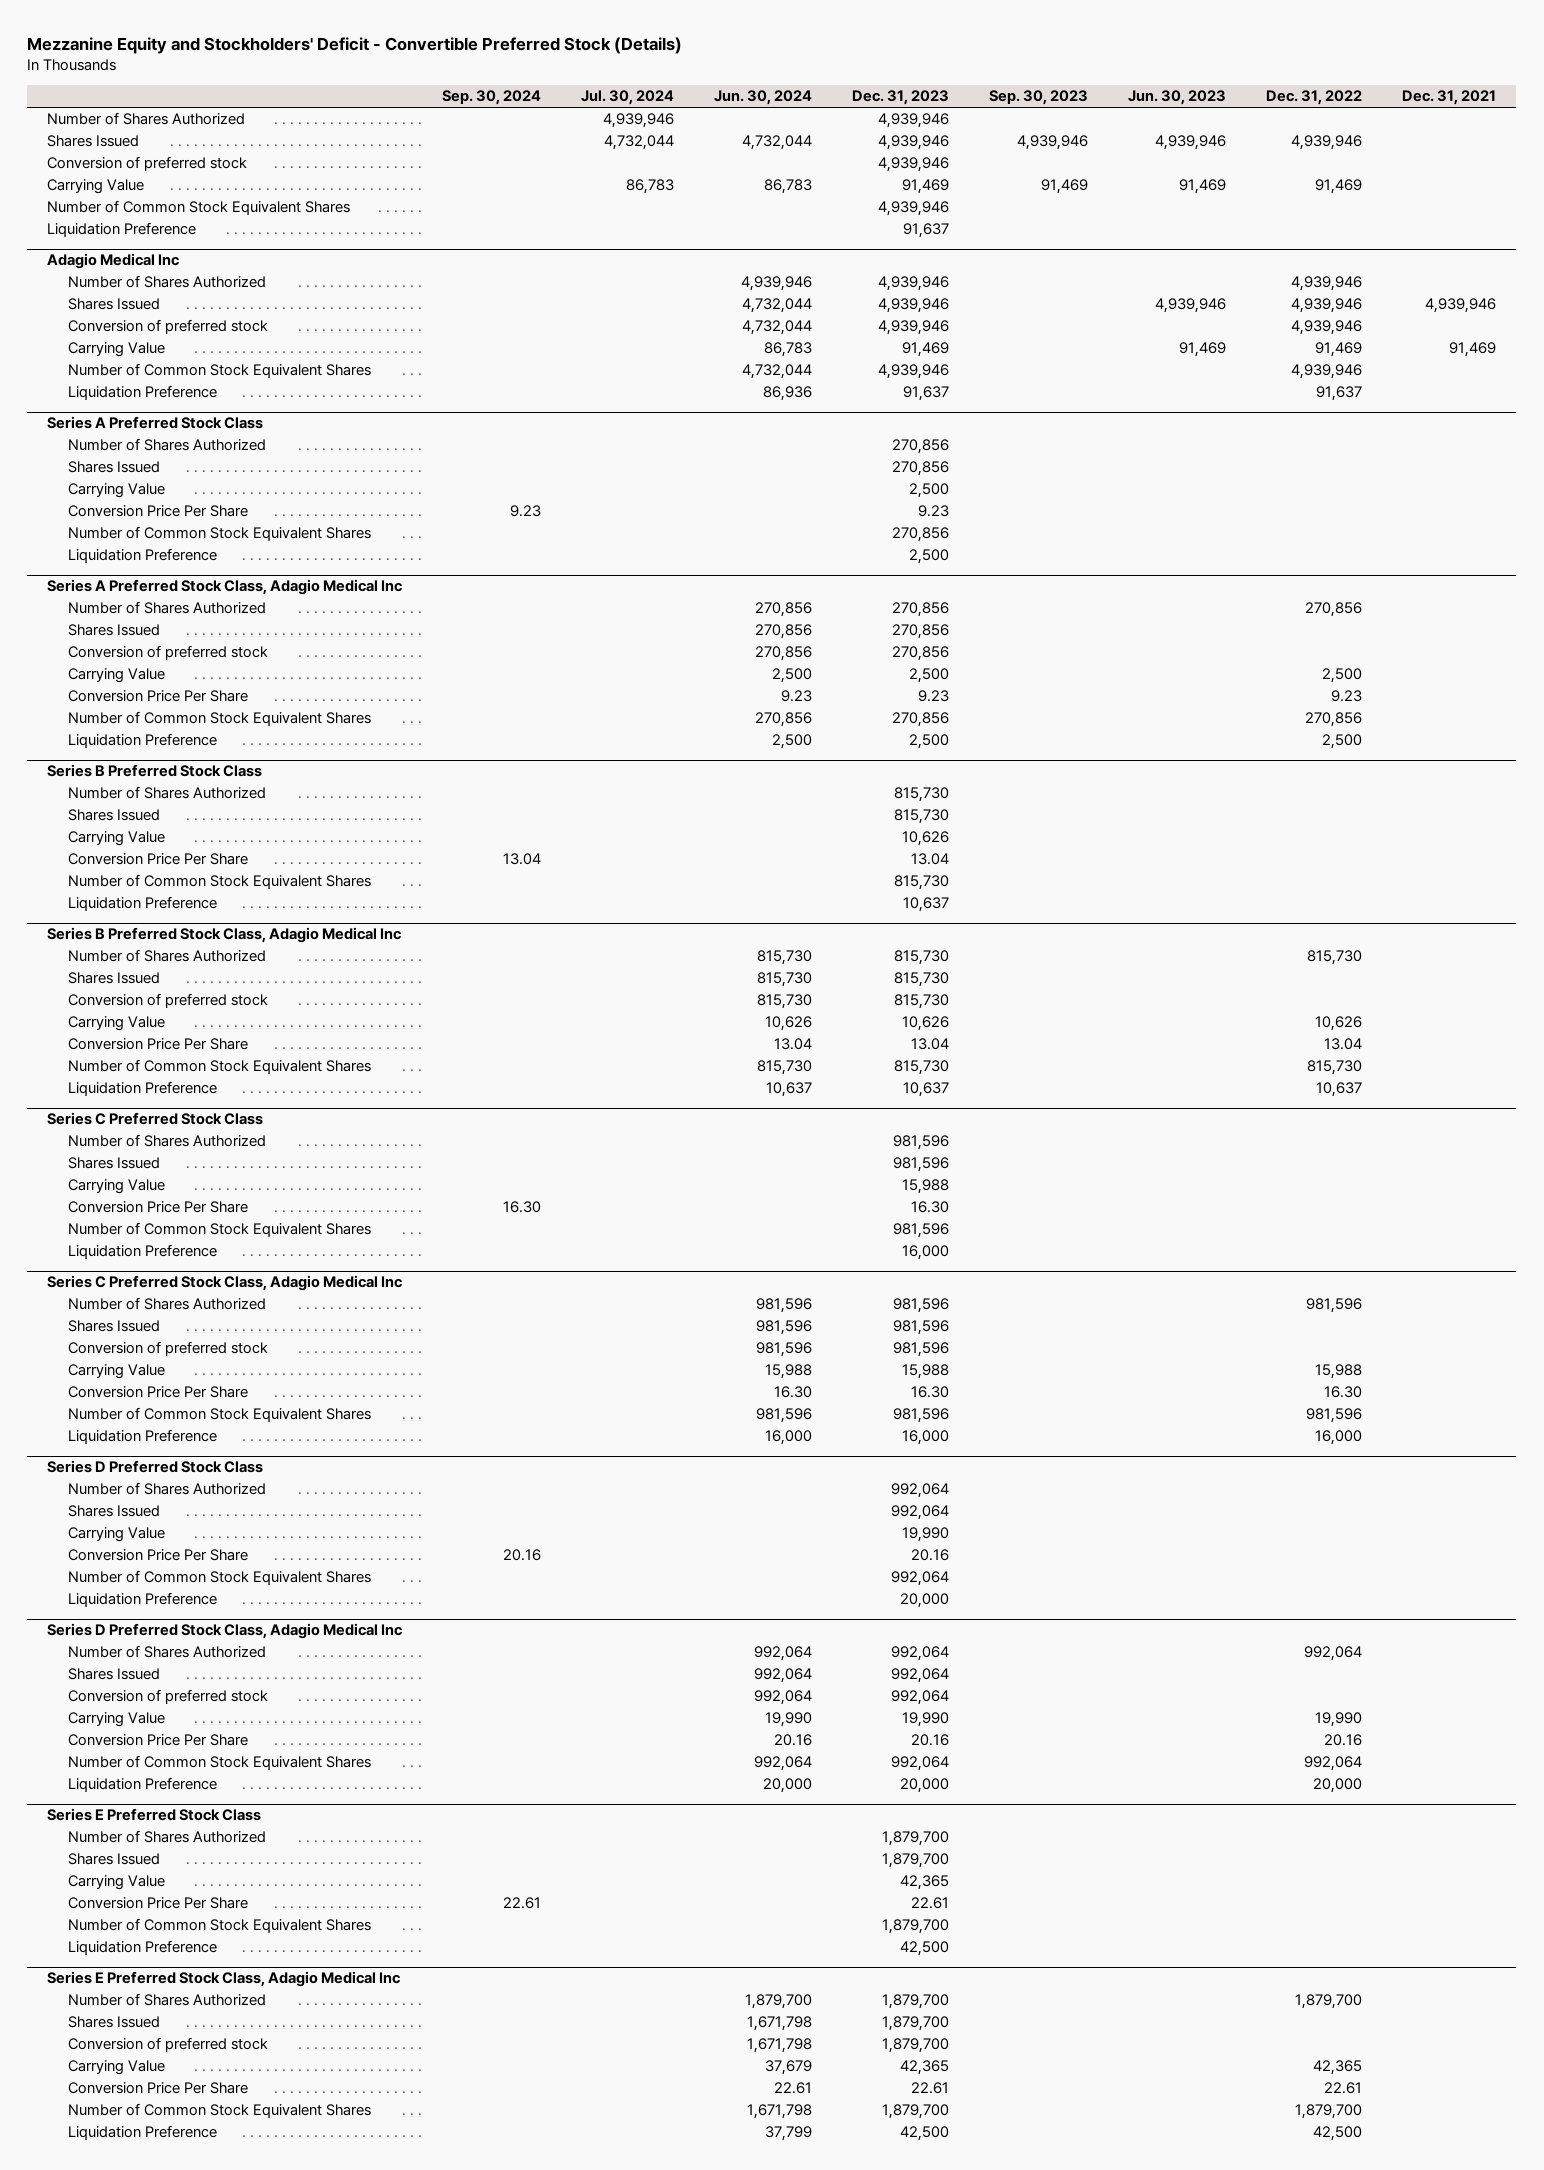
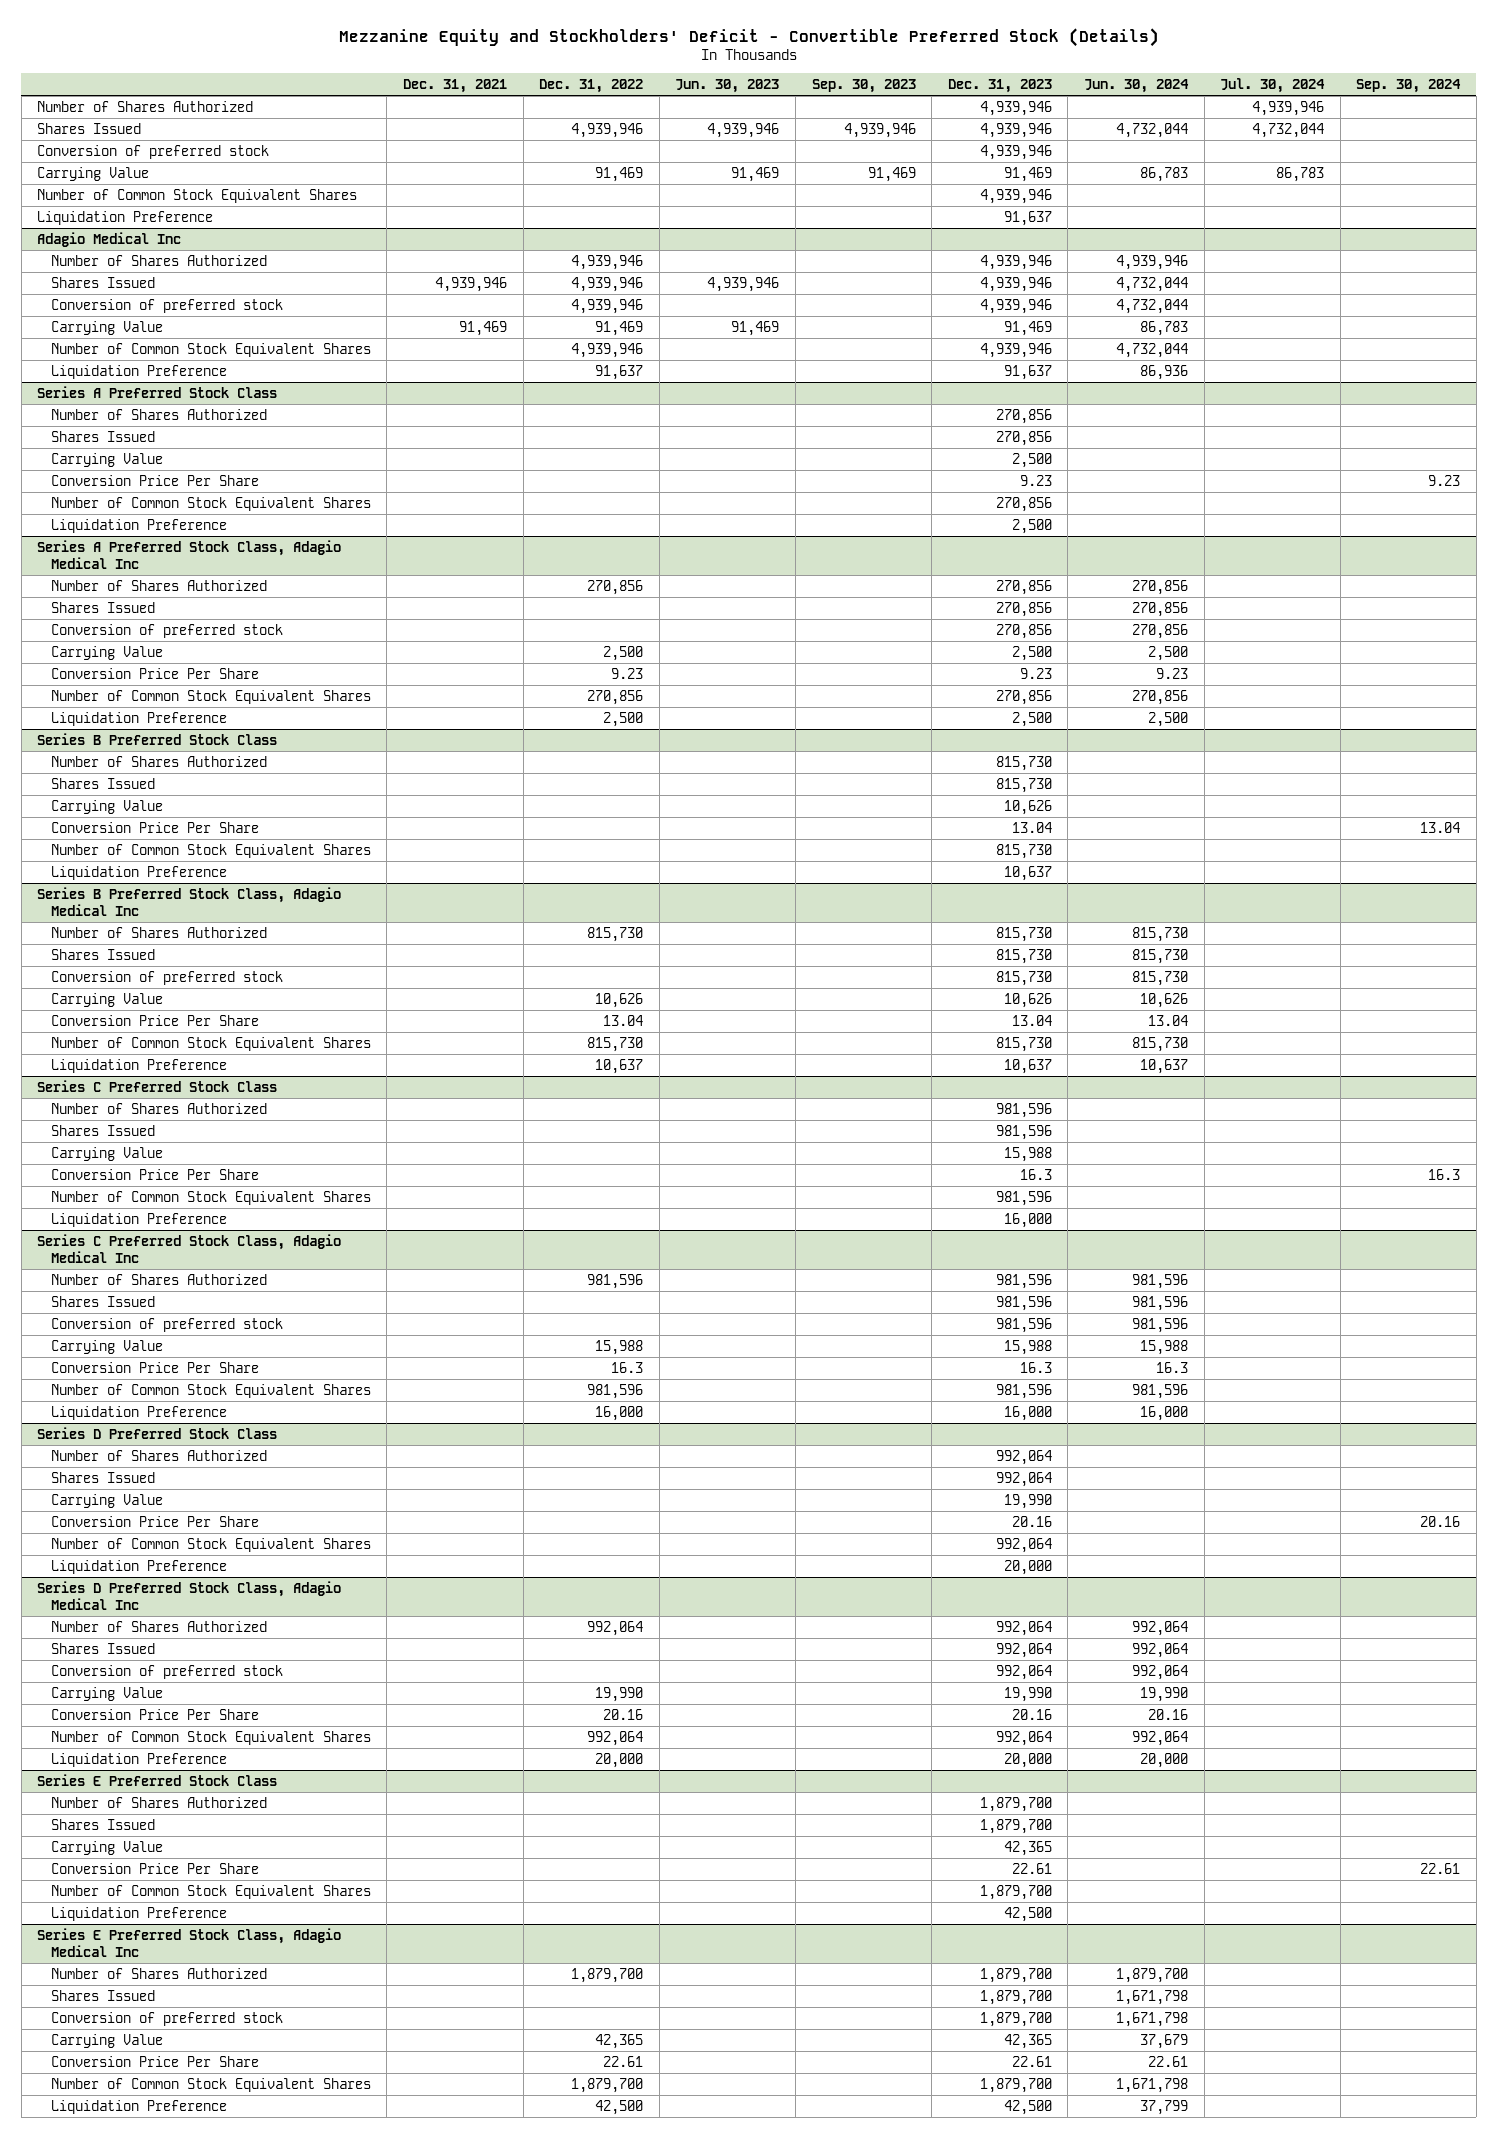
- | Sep. 30, 2024 | Jul. 30, 2024 | Jun. 30, 2024 | Dec. 31, 2023 | Sep. 30, 2023 | Jun. 30, 2023 | Dec. 31, 2022 | Dec. 31, 2021
+ | Dec. 31, 2021 | Dec. 31, 2022 | Jun. 30, 2023 | Sep. 30, 2023 | Dec. 31, 2023 | Jun. 30, 2024 | Jul. 30, 2024 | Sep. 30, 2024
@ Series C Preferred Stock Class
- Conversion Price Per Share | 16.30 | | | 16.30 | | | |
+ Conversion Price Per Share | | | | | 16.3 | | | 16.3
@ Series C Preferred Stock Class, Adagio Medical Inc
- Conversion Price Per Share | | | 16.30 | 16.30 | | | 16.30 |
+ Conversion Price Per Share | | 16.3 | | | 16.3 | 16.3 | |

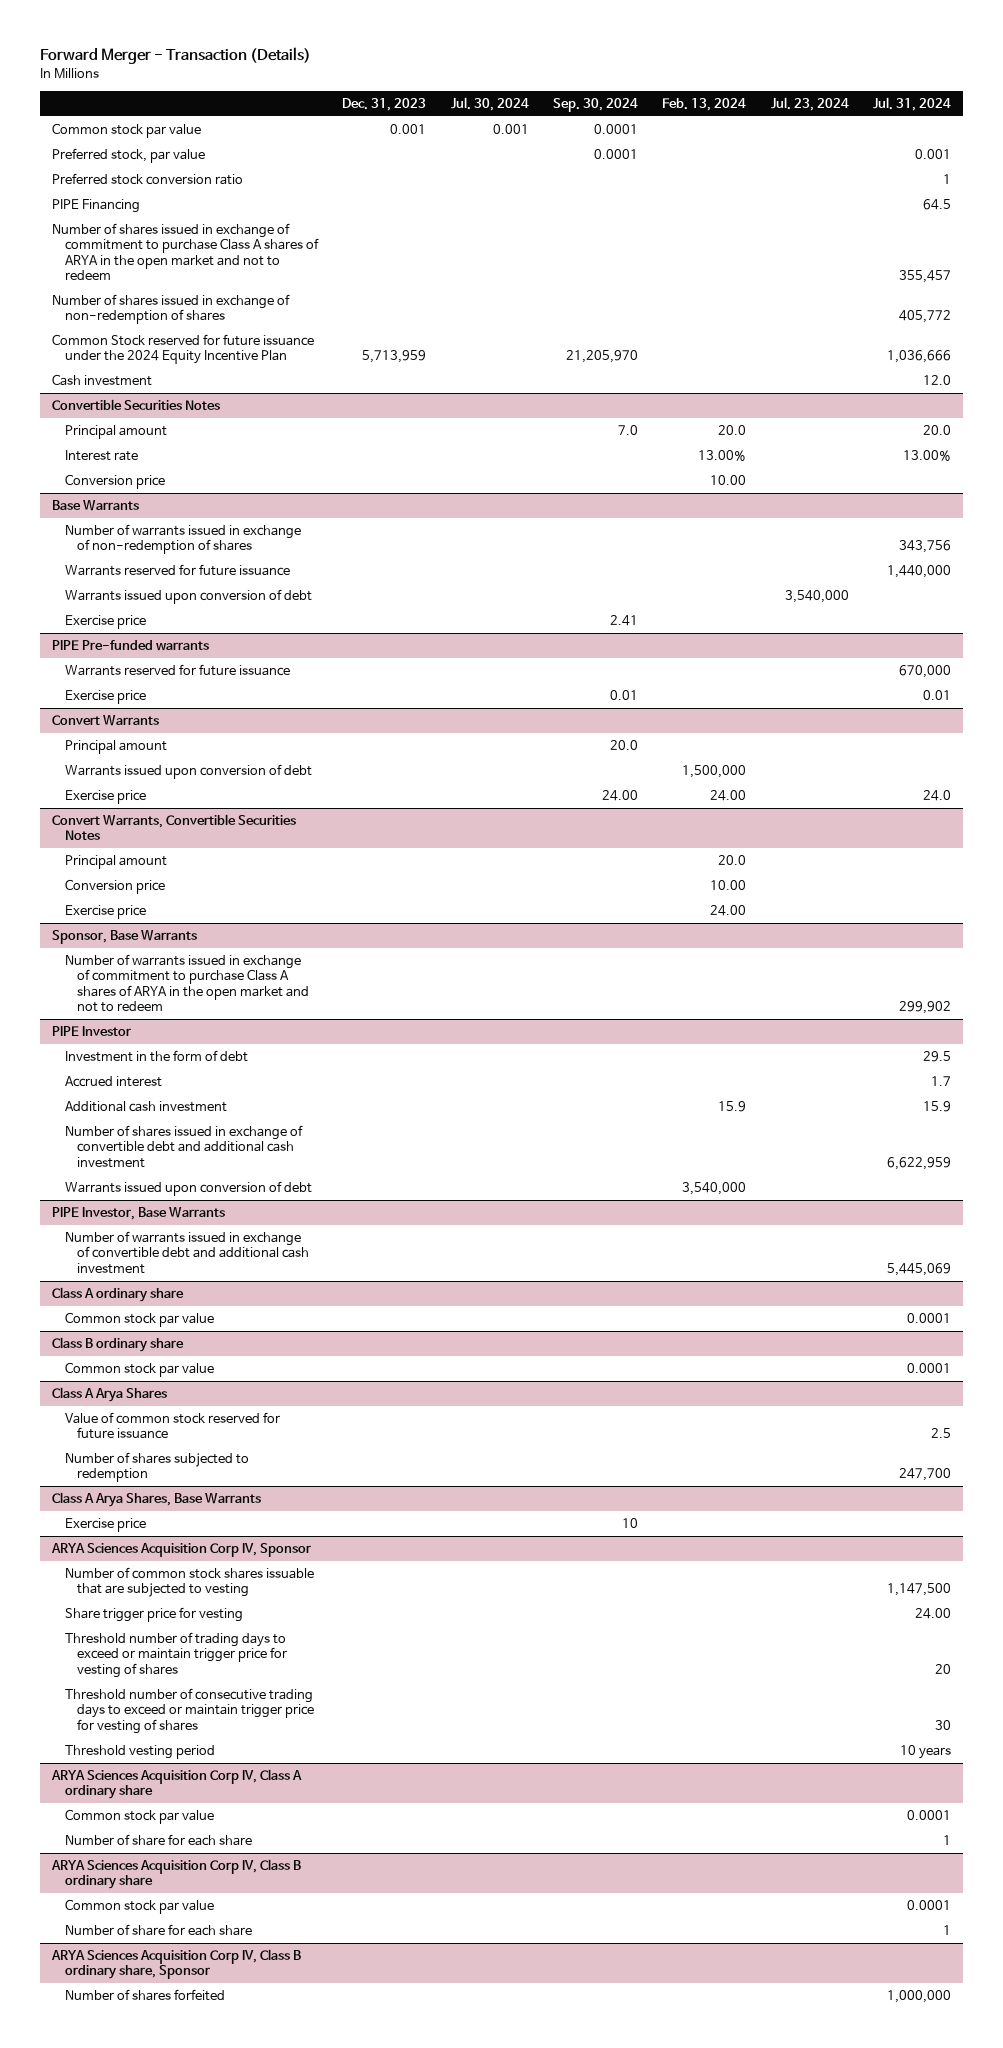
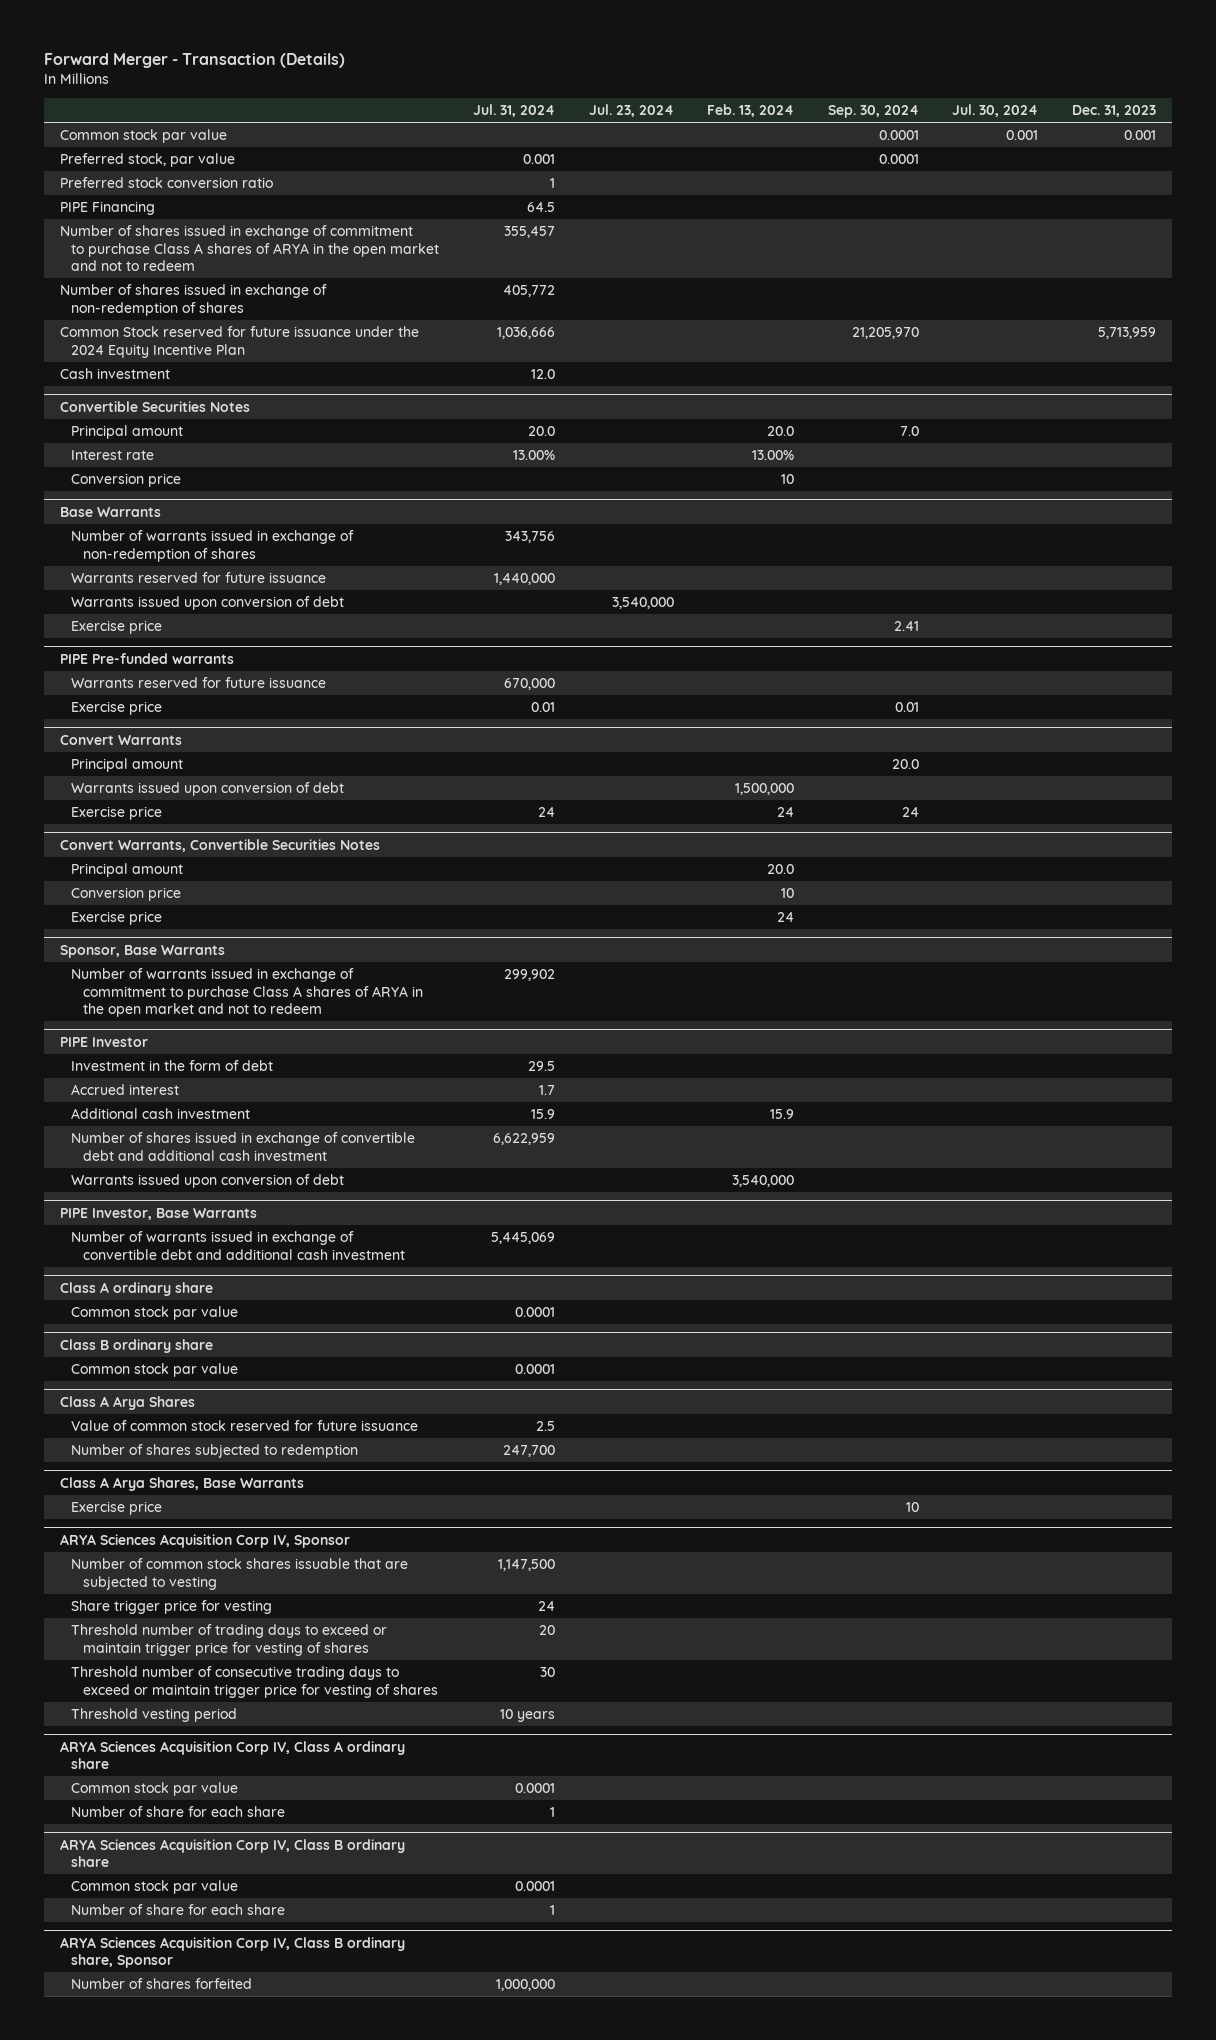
- | Dec. 31, 2023 | Jul. 30, 2024 | Sep. 30, 2024 | Feb. 13, 2024 | Jul. 23, 2024 | Jul. 31, 2024
+ | Jul. 31, 2024 | Jul. 23, 2024 | Feb. 13, 2024 | Sep. 30, 2024 | Jul. 30, 2024 | Dec. 31, 2023
@ Convertible Securities Notes
- Conversion price | | | | 10.00 | |
+ Conversion price | | | 10 | | |
@ Convert Warrants
- Exercise price | | | 24.00 | 24.00 | | 24.0
+ Exercise price | 24 | | 24 | 24 | |
@ Convert Warrants, Convertible Securities Notes
- Conversion price | | | | 10.00 | |
- Exercise price | | | | 24.00 | |
+ Conversion price | | | 10 | | |
+ Exercise price | | | 24 | | |
@ ARYA Sciences Acquisition Corp IV, Sponsor
- Share trigger price for vesting | | | | | | 24.00
+ Share trigger price for vesting | 24 | | | | |

